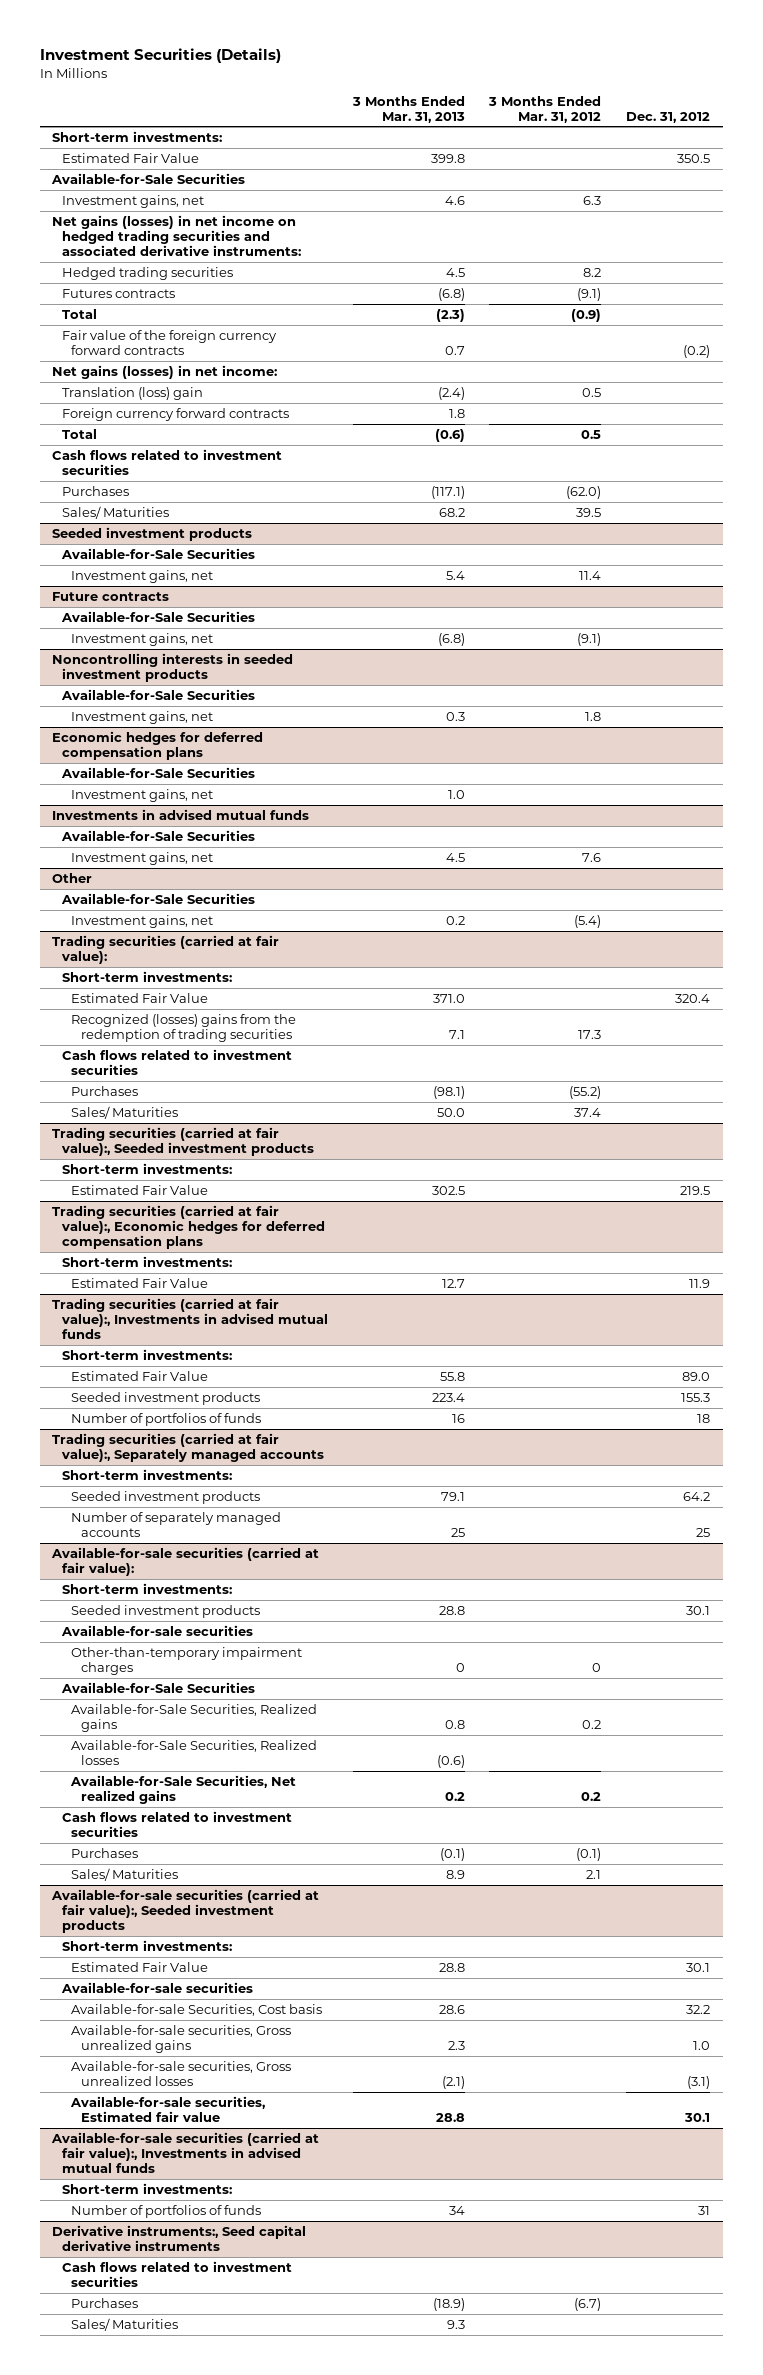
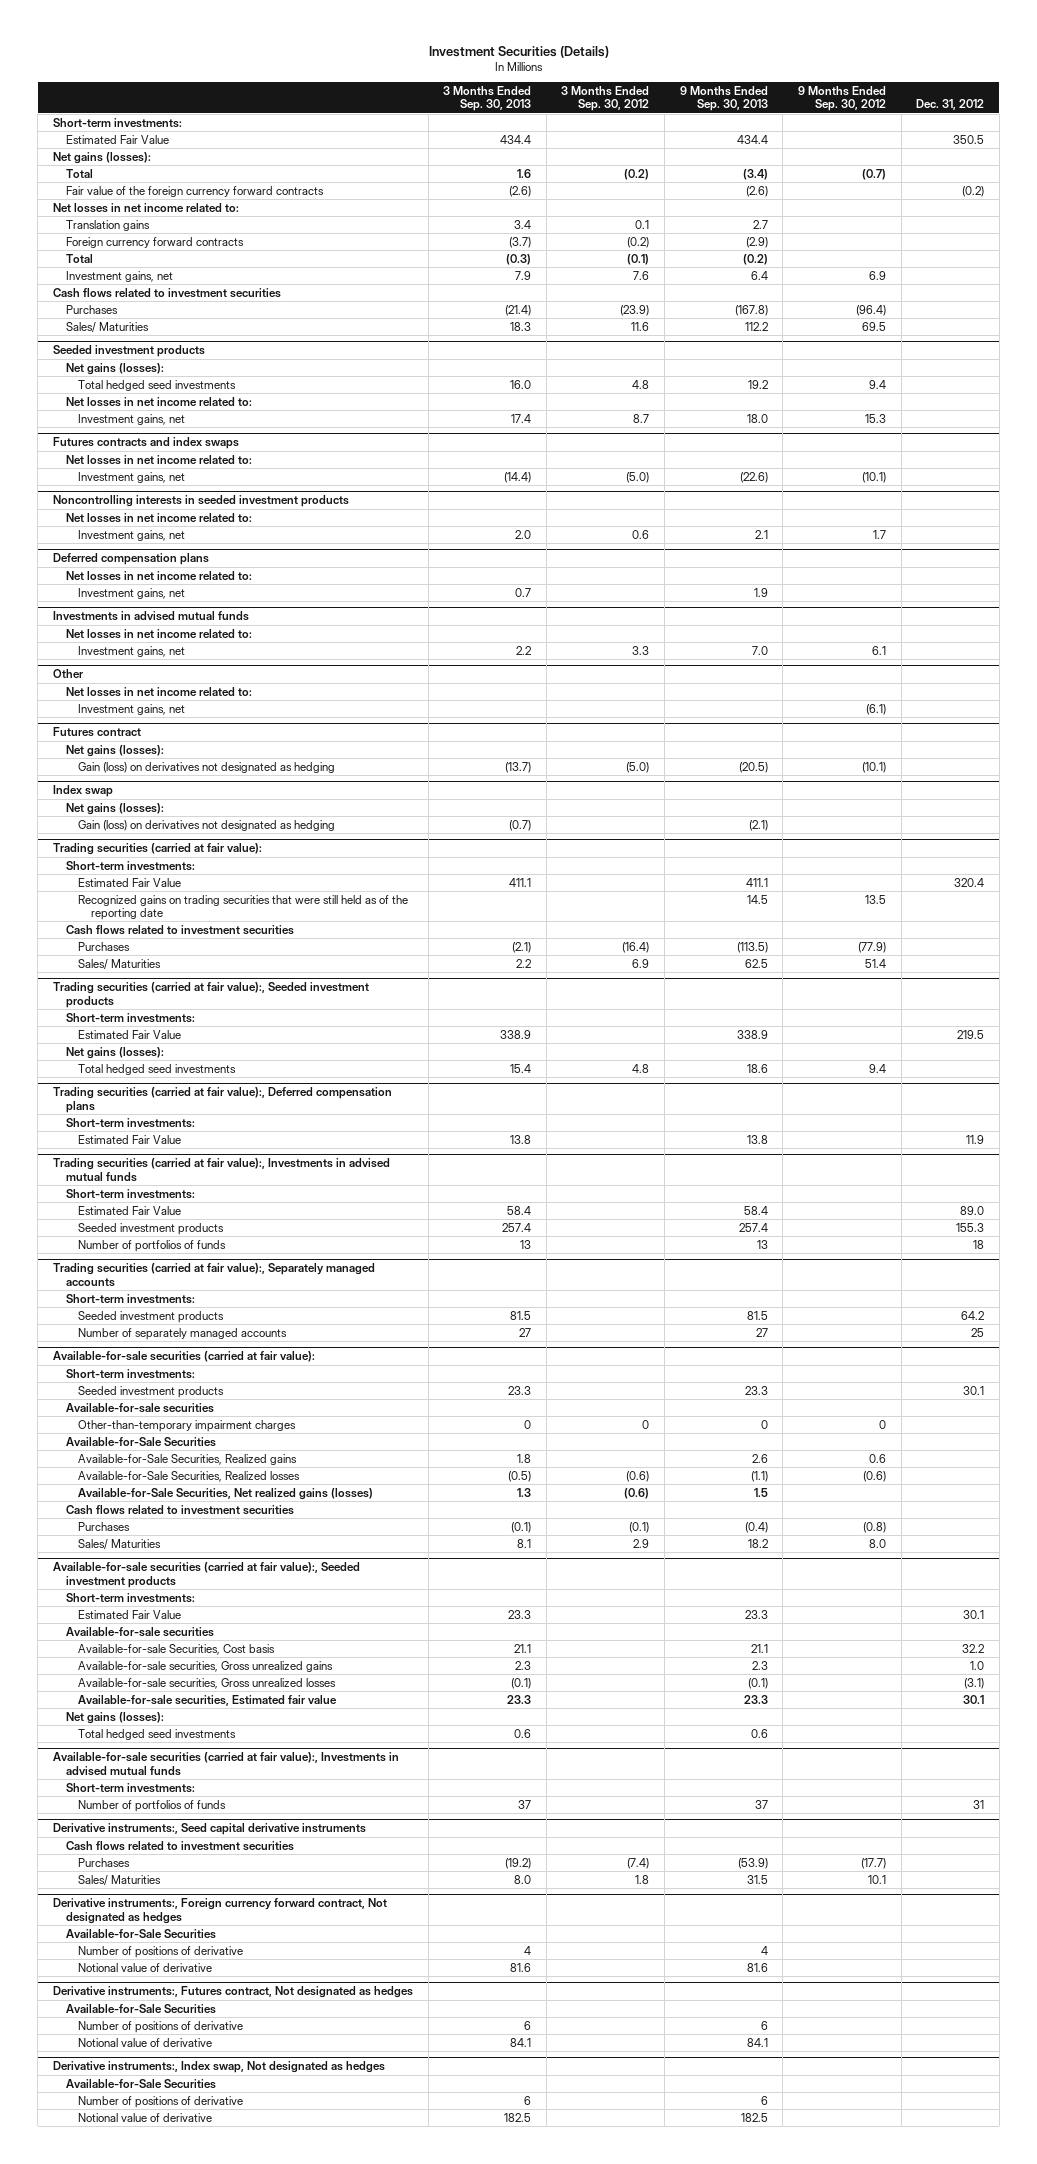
- | 3 Months Ended Mar. 31, 2013 | 3 Months Ended Mar. 31, 2012 | Dec. 31, 2012
+ | 3 Months Ended Sep. 30, 2013 | 3 Months Ended Sep. 30, 2012 | 9 Months Ended Sep. 30, 2013 | 9 Months Ended Sep. 30, 2012 | Dec. 31, 2012
- Available-for-Sale Securities
- Net gains (losses) in net income on hedged trading securities and associated derivative instruments:
- Hedged trading securities | 4.5 | 8.2 |
- Futures contracts | (6.8) | (9.1) |
+ Net gains (losses):
- Net gains (losses) in net income:
- Translation (loss) gain | (2.4) | 0.5 |
+ Net losses in net income related to:
+ Translation gains | 3.4 | 0.1 | 2.7 | |
moved down: Investment gains, net | 7.9 | 7.6 | 6.4 | 6.9 |
@ Seeded investment products
- Available-for-Sale Securities
+ Net gains (losses):
+ Total hedged seed investments | 16.0 | 4.8 | 19.2 | 9.4 |
+ Net losses in net income related to:
- Future contracts
- Available-for-Sale Securities
- Investment gains, net | (6.8) | (9.1) |
+ Futures contracts and index swaps
+ Net losses in net income related to:
+ Investment gains, net | (14.4) | (5.0) | (22.6) | (10.1) |
@ Noncontrolling interests in seeded investment products
- Available-for-Sale Securities
+ Net losses in net income related to:
- Economic hedges for deferred compensation plans
- Available-for-Sale Securities
+ Deferred compensation plans
+ Net losses in net income related to:
@ Investments in advised mutual funds
- Available-for-Sale Securities
+ Net losses in net income related to:
@ Other
- Available-for-Sale Securities
+ Net losses in net income related to:
+ Futures contract
+ Net gains (losses):
+ Gain (loss) on derivatives not designated as hedging | (13.7) | (5.0) | (20.5) | (10.1) |
+ Index swap
+ Net gains (losses):
+ Gain (loss) on derivatives not designated as hedging | (0.7) | | (2.1) | |
@ Trading securities (carried at fair value):
- Recognized (losses) gains from the redemption of trading securities | 7.1 | 17.3 |
+ Recognized gains on trading securities that were still held as of the reporting date | | | 14.5 | 13.5 |
- Trading securities (carried at fair value):, Economic hedges for deferred compensation plans
@ Trading securities (carried at fair value):, Seeded investment products
+ Net gains (losses):
+ Total hedged seed investments | 15.4 | 4.8 | 18.6 | 9.4 |
+ Trading securities (carried at fair value):, Deferred compensation plans
@ Available-for-sale securities (carried at fair value):
- Available-for-Sale Securities, Net realized gains | 0.2 | 0.2 |
+ Available-for-Sale Securities, Net realized gains (losses) | 1.3 | (0.6) | 1.5 | |
@ Available-for-sale securities (carried at fair value):, Seeded investment products
+ Net gains (losses):
+ Total hedged seed investments | 0.6 | | 0.6 | |
+ Derivative instruments:, Foreign currency forward contract, Not designated as hedges
+ Available-for-Sale Securities
+ Number of positions of derivative | 4 | | 4 | |
+ Notional value of derivative | 81.6 | | 81.6 | |
+ Derivative instruments:, Futures contract, Not designated as hedges
+ Available-for-Sale Securities
+ Number of positions of derivative | 6 | | 6 | |
+ Notional value of derivative | 84.1 | | 84.1 | |
+ Derivative instruments:, Index swap, Not designated as hedges
+ Available-for-Sale Securities
+ Number of positions of derivative | 6 | | 6 | |
+ Notional value of derivative | 182.5 | | 182.5 | |

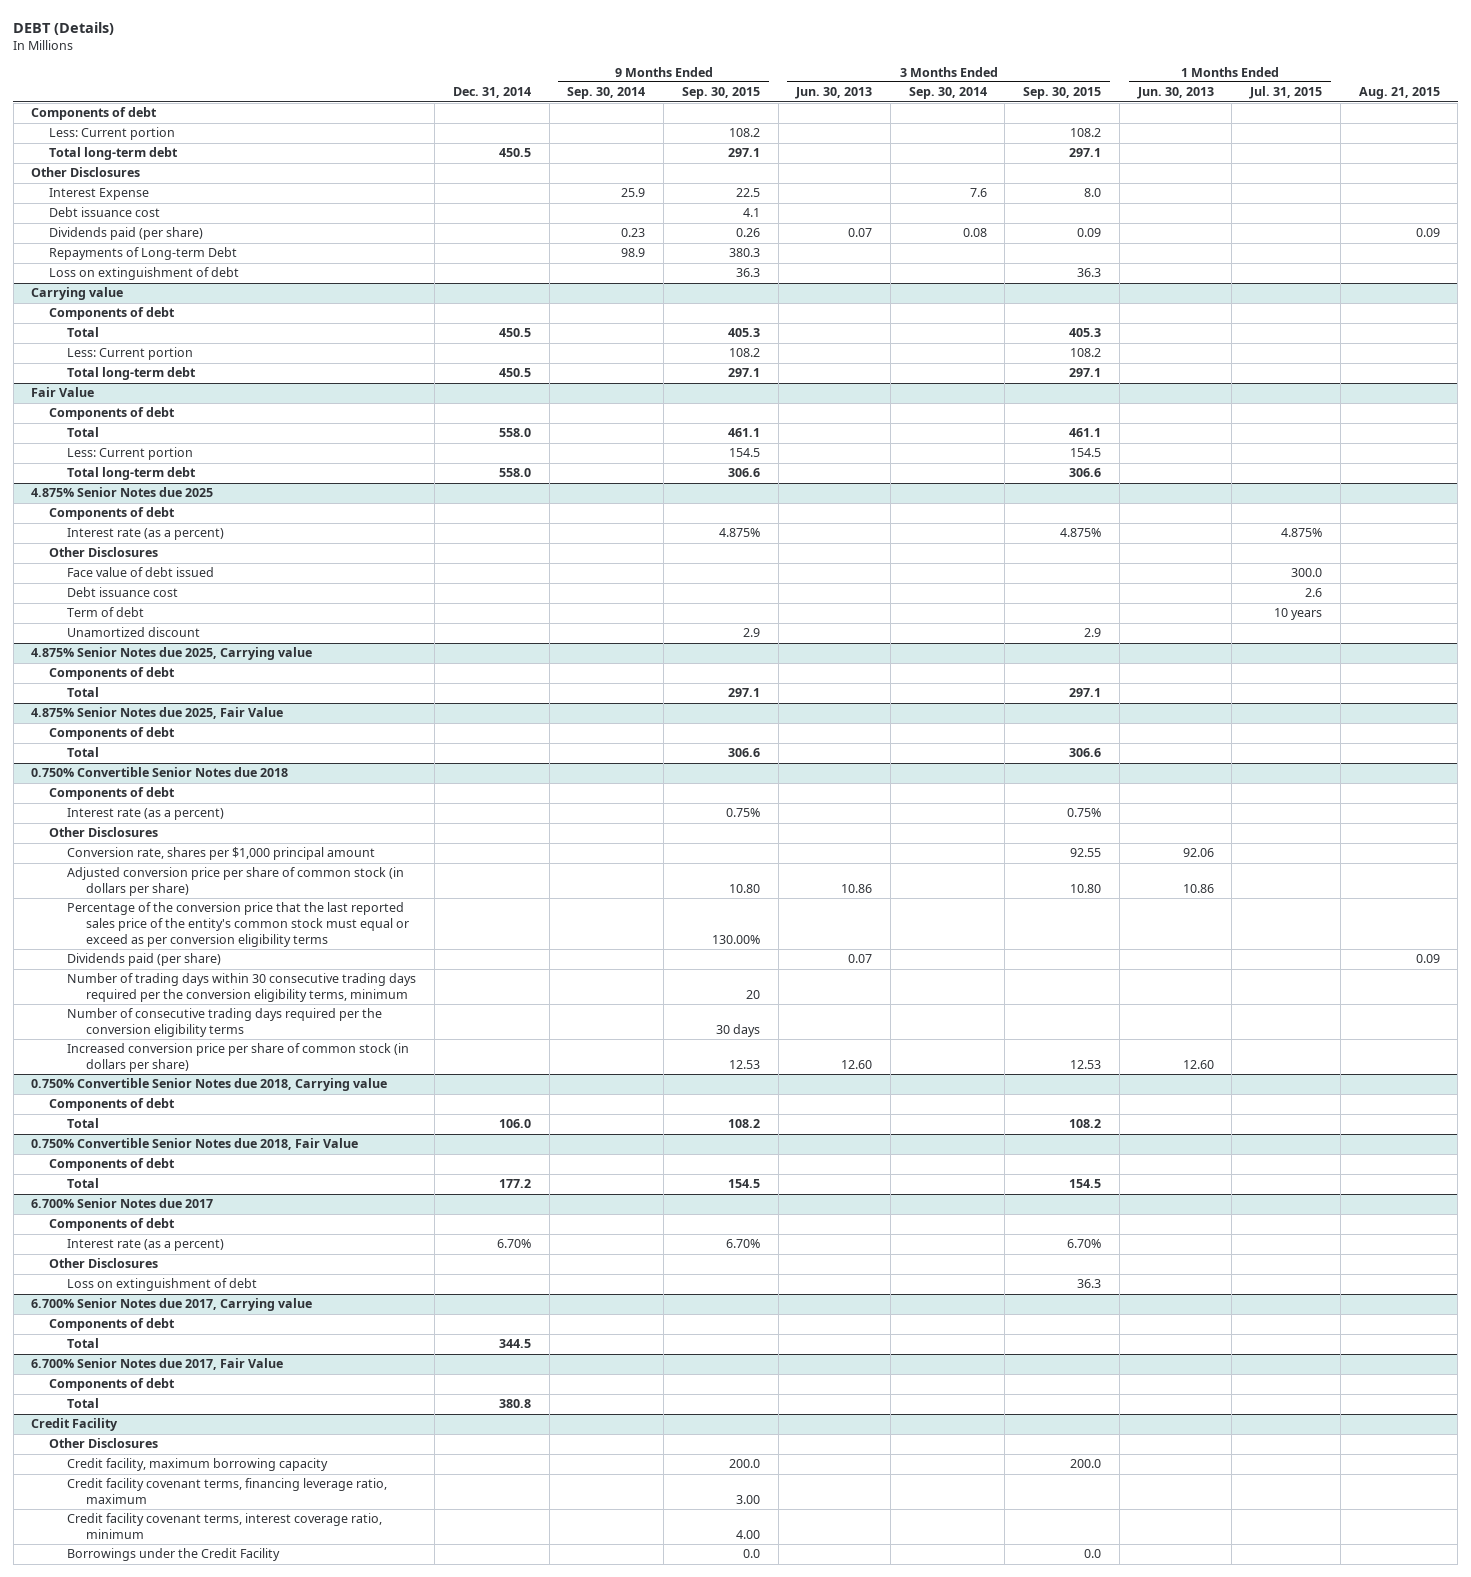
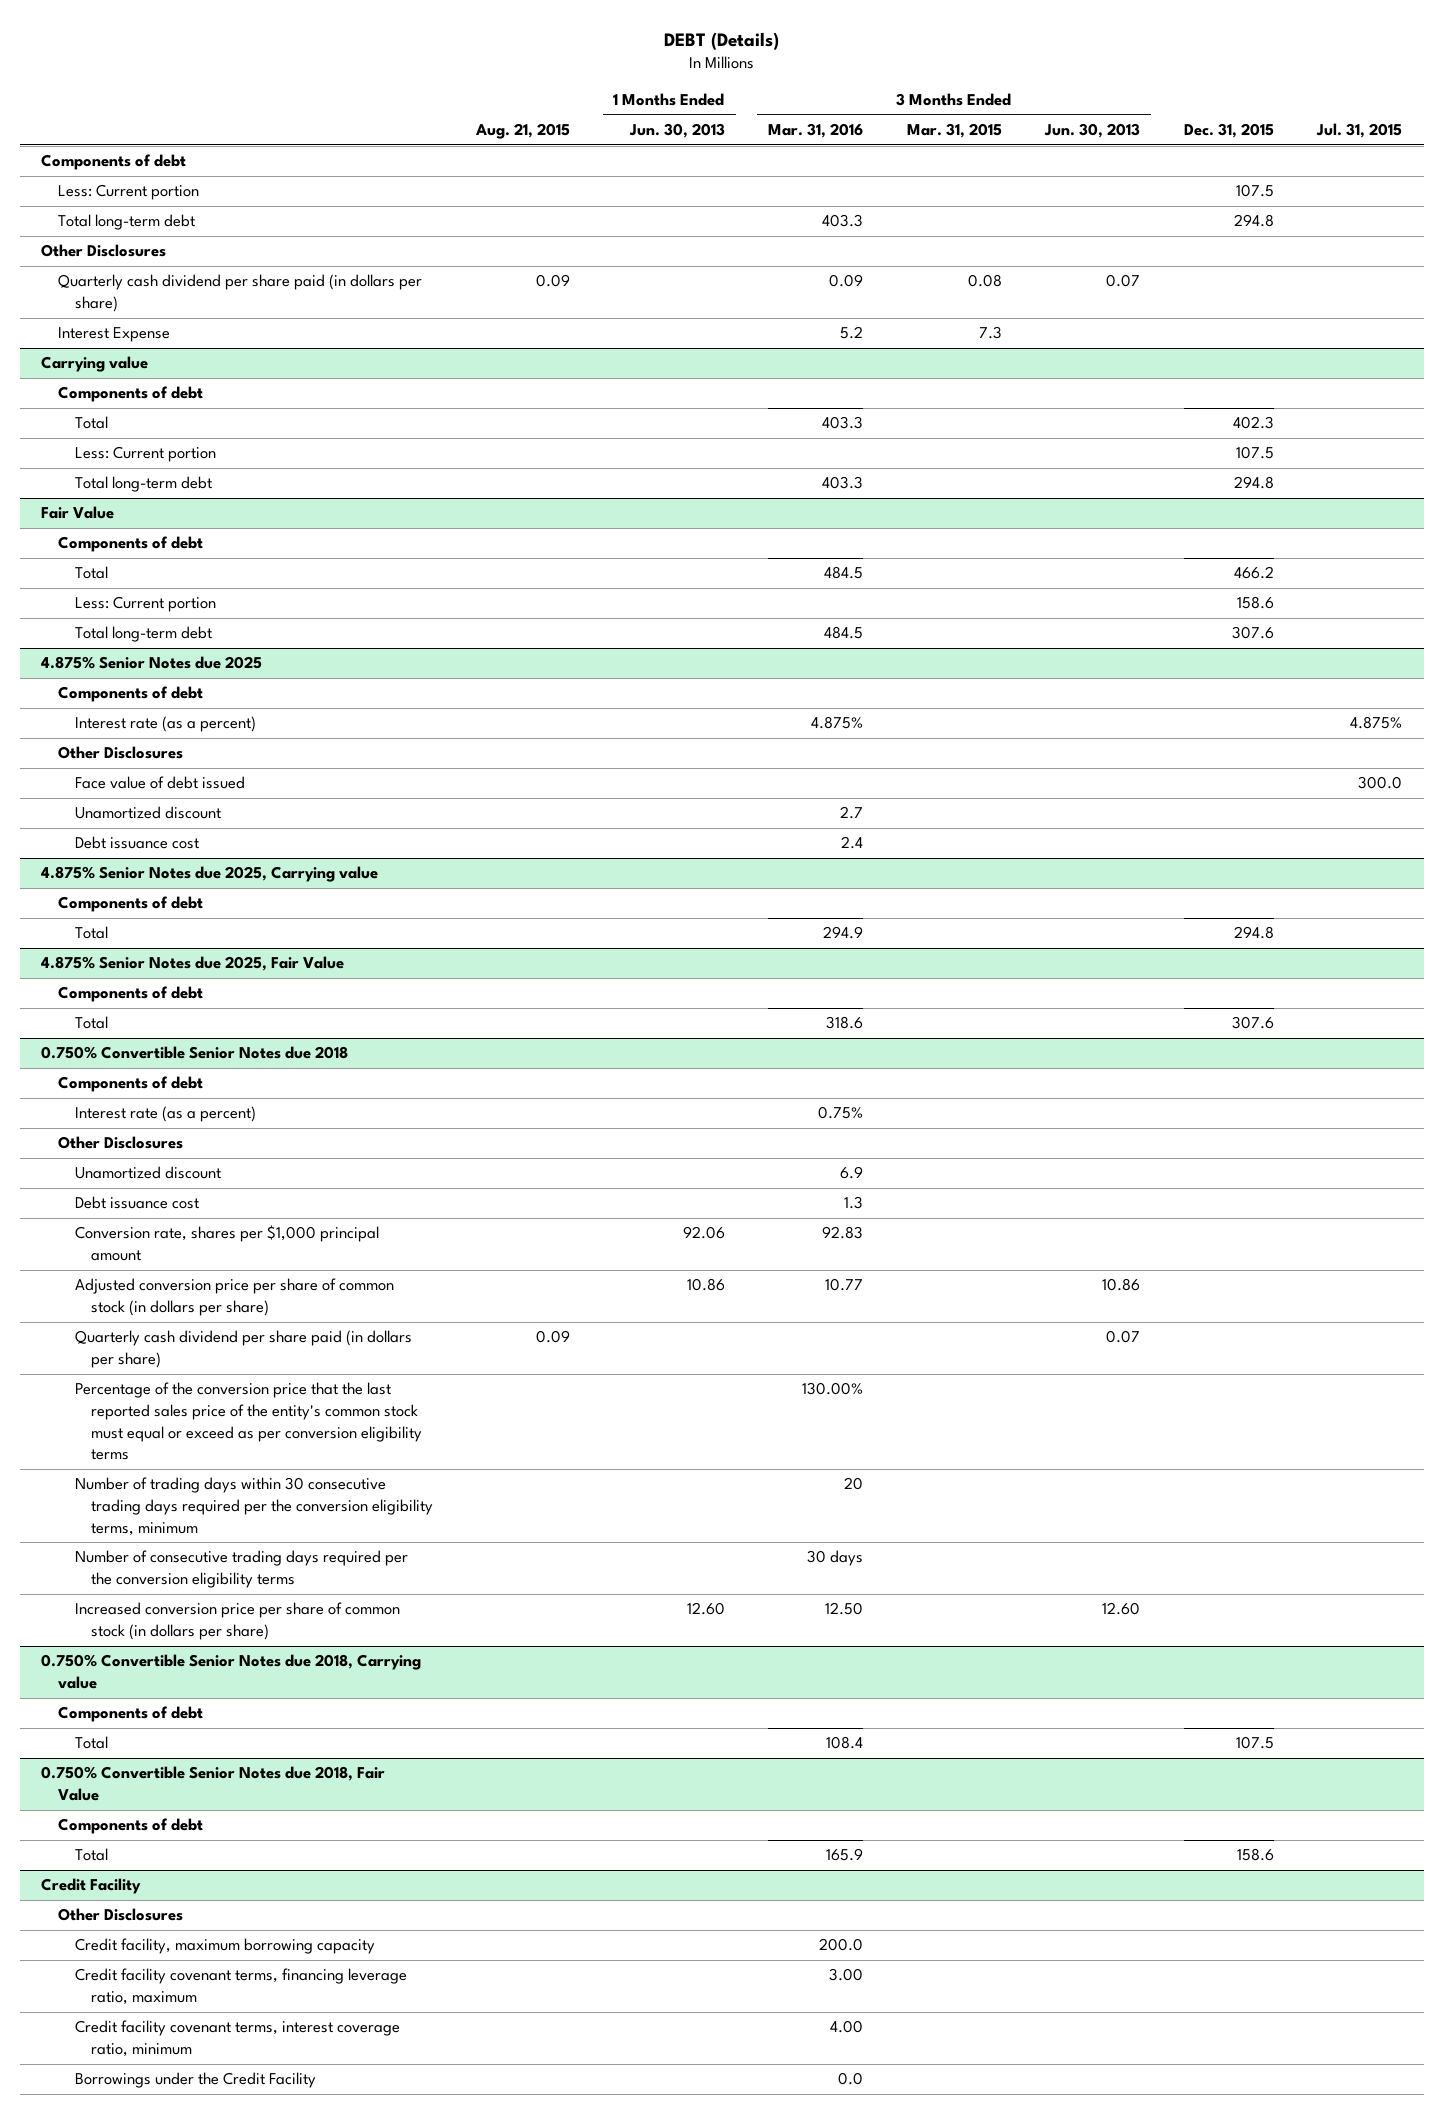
- | Dec. 31, 2014 | 9 Months Ended Sep. 30, 2014 | 9 Months Ended Sep. 30, 2015 | 3 Months Ended Jun. 30, 2013 | 3 Months Ended Sep. 30, 2014 | 3 Months Ended Sep. 30, 2015 | 1 Months Ended Jun. 30, 2013 | 1 Months Ended Jul. 31, 2015 | Aug. 21, 2015
+ | Aug. 21, 2015 | 1 Months Ended Jun. 30, 2013 | 3 Months Ended Mar. 31, 2016 | 3 Months Ended Mar. 31, 2015 | 3 Months Ended Jun. 30, 2013 | Dec. 31, 2015 | Jul. 31, 2015
+ Quarterly cash dividend per share paid (in dollars per share) | 0.09 | | 0.09 | 0.08 | 0.07 | |
- Debt issuance cost | | | 4.1 | | | | | |
- Dividends paid (per share) | | 0.23 | 0.26 | 0.07 | 0.08 | 0.09 | | | 0.09
- Repayments of Long-term Debt | | 98.9 | 380.3 | | | | | |
- Loss on extinguishment of debt | | | 36.3 | | | 36.3 | | |
@ 4.875% Senior Notes due 2025
- Term of debt | | | | | | | | 10 years |
moved down: Debt issuance cost | | | 2.4 | | | |
@ 0.750% Convertible Senior Notes due 2018
+ Unamortized discount | | | 6.9 | | | |
+ Debt issuance cost | | | 1.3 | | | |
+ Quarterly cash dividend per share paid (in dollars per share) | 0.09 | | | | 0.07 | |
- Dividends paid (per share) | | | | 0.07 | | | | | 0.09
- 6.700% Senior Notes due 2017
- Components of debt
- Interest rate (as a percent) | 6.70% | | 6.70% | | | 6.70% | | |
- Other Disclosures
- Loss on extinguishment of debt | | | | | | 36.3 | | |
- 6.700% Senior Notes due 2017, Carrying value
- Components of debt
- Total | 344.5 | | | | | | | |
- 6.700% Senior Notes due 2017, Fair Value
- Components of debt
- Total | 380.8 | | | | | | | |

